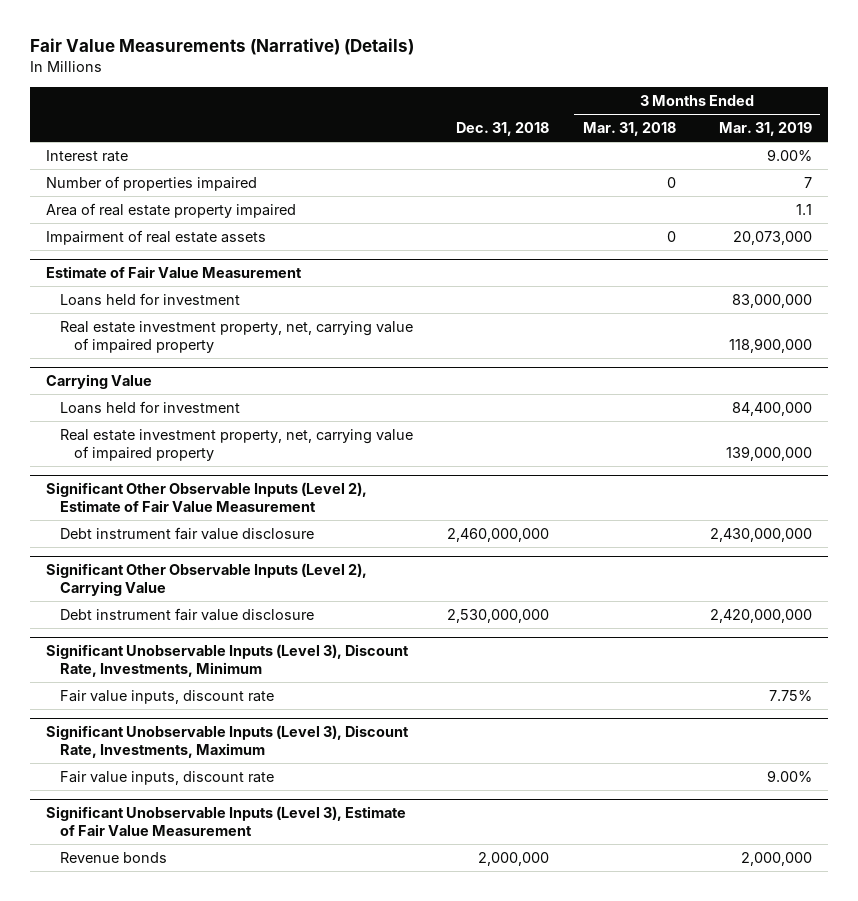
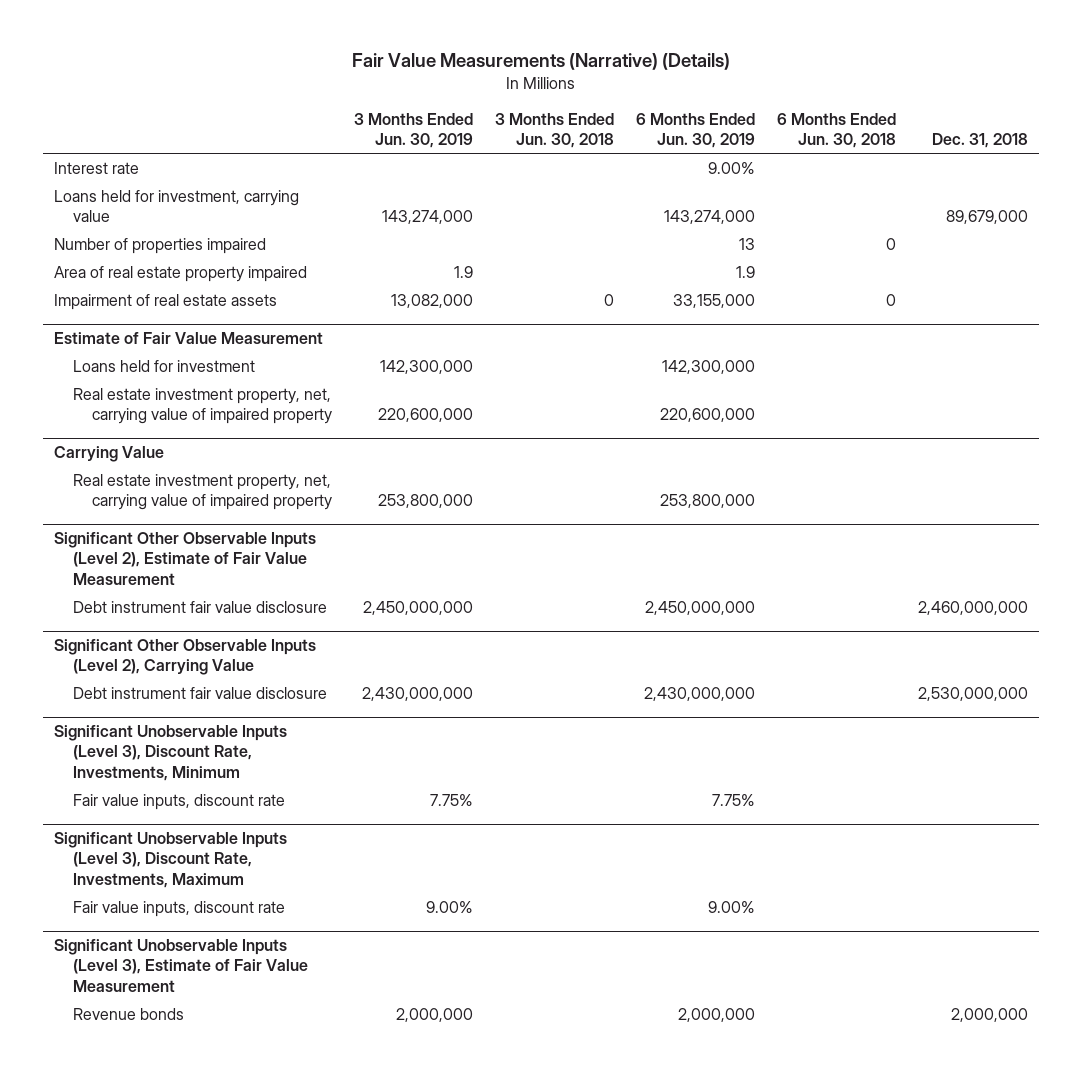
- | Dec. 31, 2018 | 3 Months Ended Mar. 31, 2018 | 3 Months Ended Mar. 31, 2019
+ | 3 Months Ended Jun. 30, 2019 | 3 Months Ended Jun. 30, 2018 | 6 Months Ended Jun. 30, 2019 | 6 Months Ended Jun. 30, 2018 | Dec. 31, 2018
+ Loans held for investment, carrying value | 143,274,000 | | 143,274,000 | | 89,679,000
@ Carrying Value
- Loans held for investment | | | 84,400,000

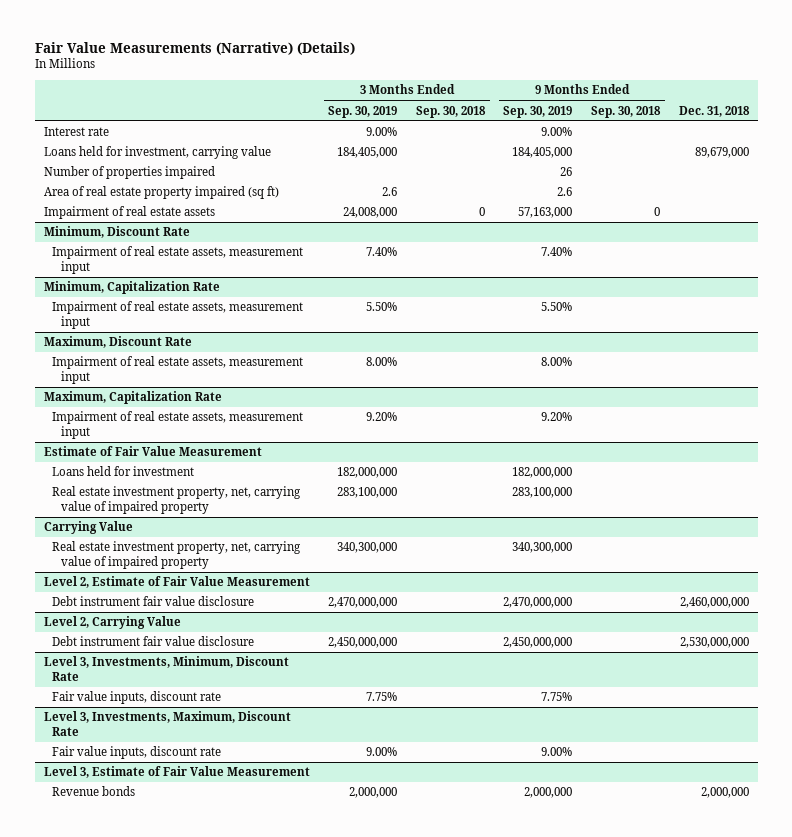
- | 3 Months Ended Jun. 30, 2019 | 3 Months Ended Jun. 30, 2018 | 6 Months Ended Jun. 30, 2019 | 6 Months Ended Jun. 30, 2018 | Dec. 31, 2018
+ | 3 Months Ended Sep. 30, 2019 | 3 Months Ended Sep. 30, 2018 | 9 Months Ended Sep. 30, 2019 | 9 Months Ended Sep. 30, 2018 | Dec. 31, 2018
- Area of real estate property impaired | 1.9 | | 1.9 | |
+ Area of real estate property impaired (sq ft) | 2.6 | | 2.6 | |
+ Minimum, Discount Rate
+ Impairment of real estate assets, measurement input | 7.40% | | 7.40% | |
+ Minimum, Capitalization Rate
+ Impairment of real estate assets, measurement input | 5.50% | | 5.50% | |
+ Maximum, Discount Rate
+ Impairment of real estate assets, measurement input | 8.00% | | 8.00% | |
+ Maximum, Capitalization Rate
+ Impairment of real estate assets, measurement input | 9.20% | | 9.20% | |
- Significant Other Observable Inputs (Level 2), Estimate of Fair Value Measurement
+ Level 2, Estimate of Fair Value Measurement
- Significant Other Observable Inputs (Level 2), Carrying Value
+ Level 2, Carrying Value
- Significant Unobservable Inputs (Level 3), Discount Rate, Investments, Minimum
+ Level 3, Investments, Minimum, Discount Rate
- Significant Unobservable Inputs (Level 3), Discount Rate, Investments, Maximum
+ Level 3, Investments, Maximum, Discount Rate
- Significant Unobservable Inputs (Level 3), Estimate of Fair Value Measurement
+ Level 3, Estimate of Fair Value Measurement

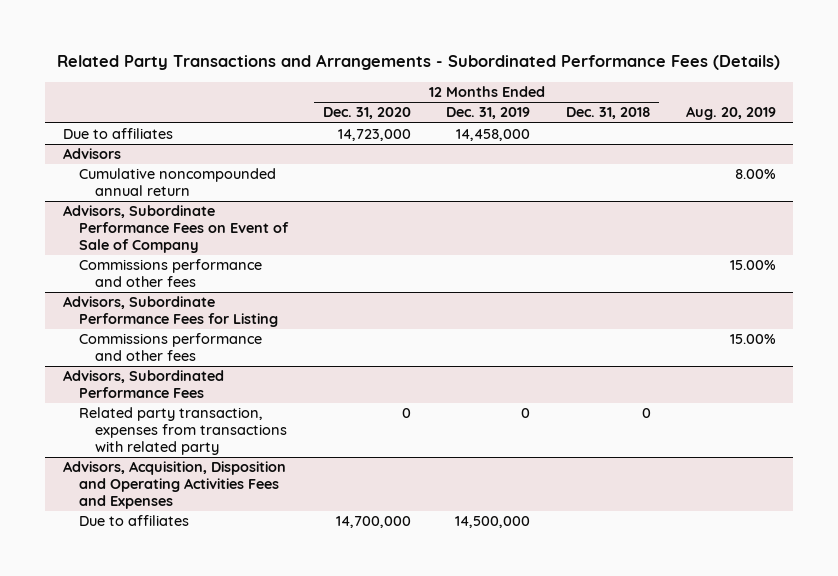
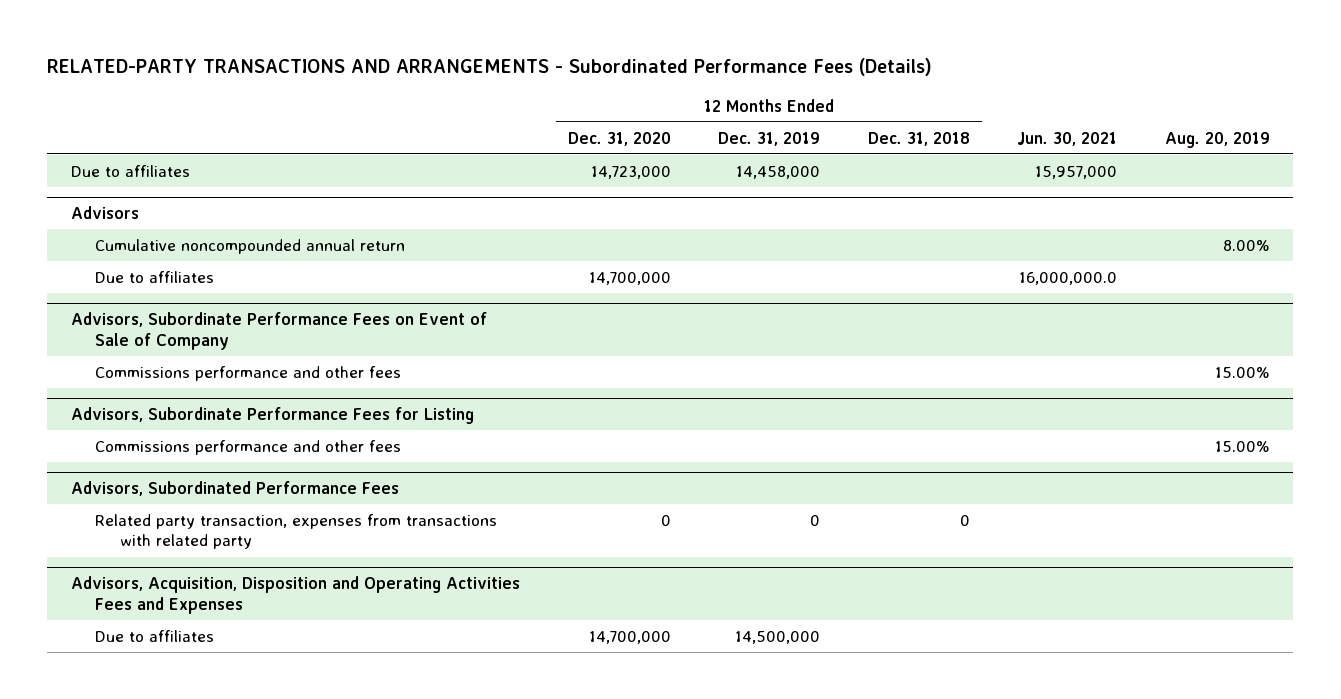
- Related Party Transactions and Arrangements - Subordinated Performance Fees (Details)
+ RELATED-PARTY TRANSACTIONS AND ARRANGEMENTS - Subordinated Performance Fees (Details)
- | 12 Months Ended Dec. 31, 2020 | 12 Months Ended Dec. 31, 2019 | 12 Months Ended Dec. 31, 2018 | Aug. 20, 2019
+ | 12 Months Ended Dec. 31, 2020 | 12 Months Ended Dec. 31, 2019 | 12 Months Ended Dec. 31, 2018 | Jun. 30, 2021 | Aug. 20, 2019
@ Advisors
+ Due to affiliates | 14,700,000 | | | 16,000,000.0 |

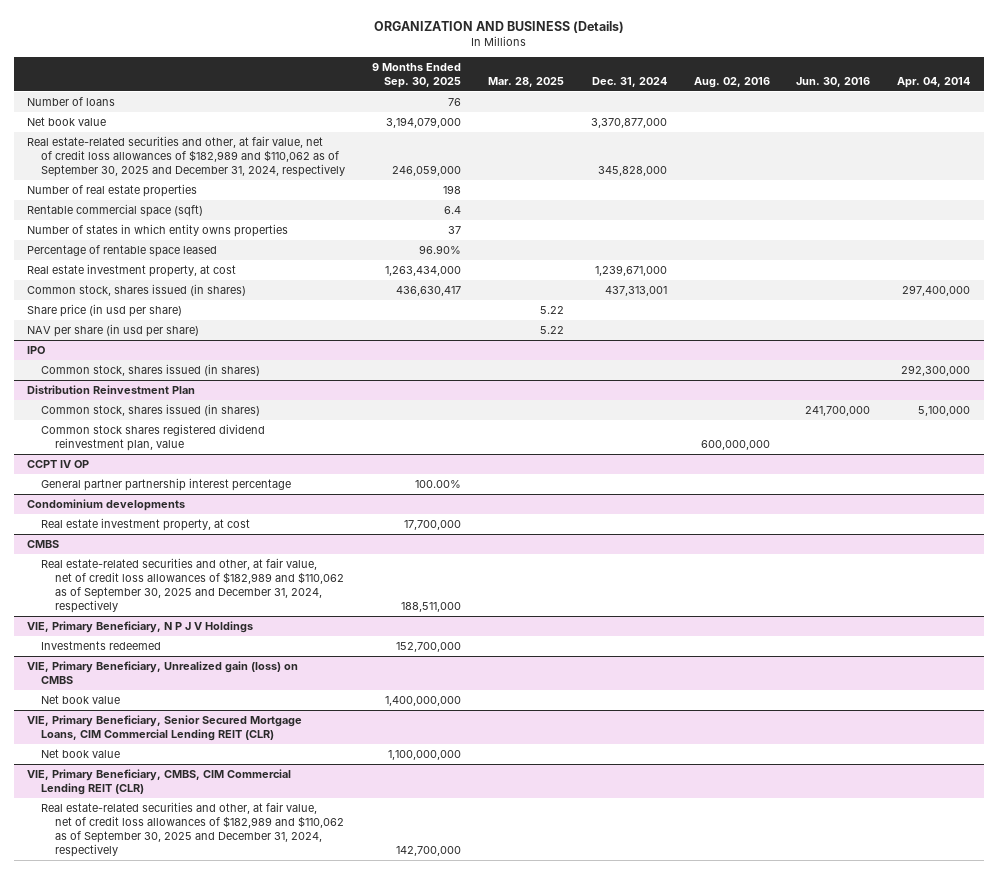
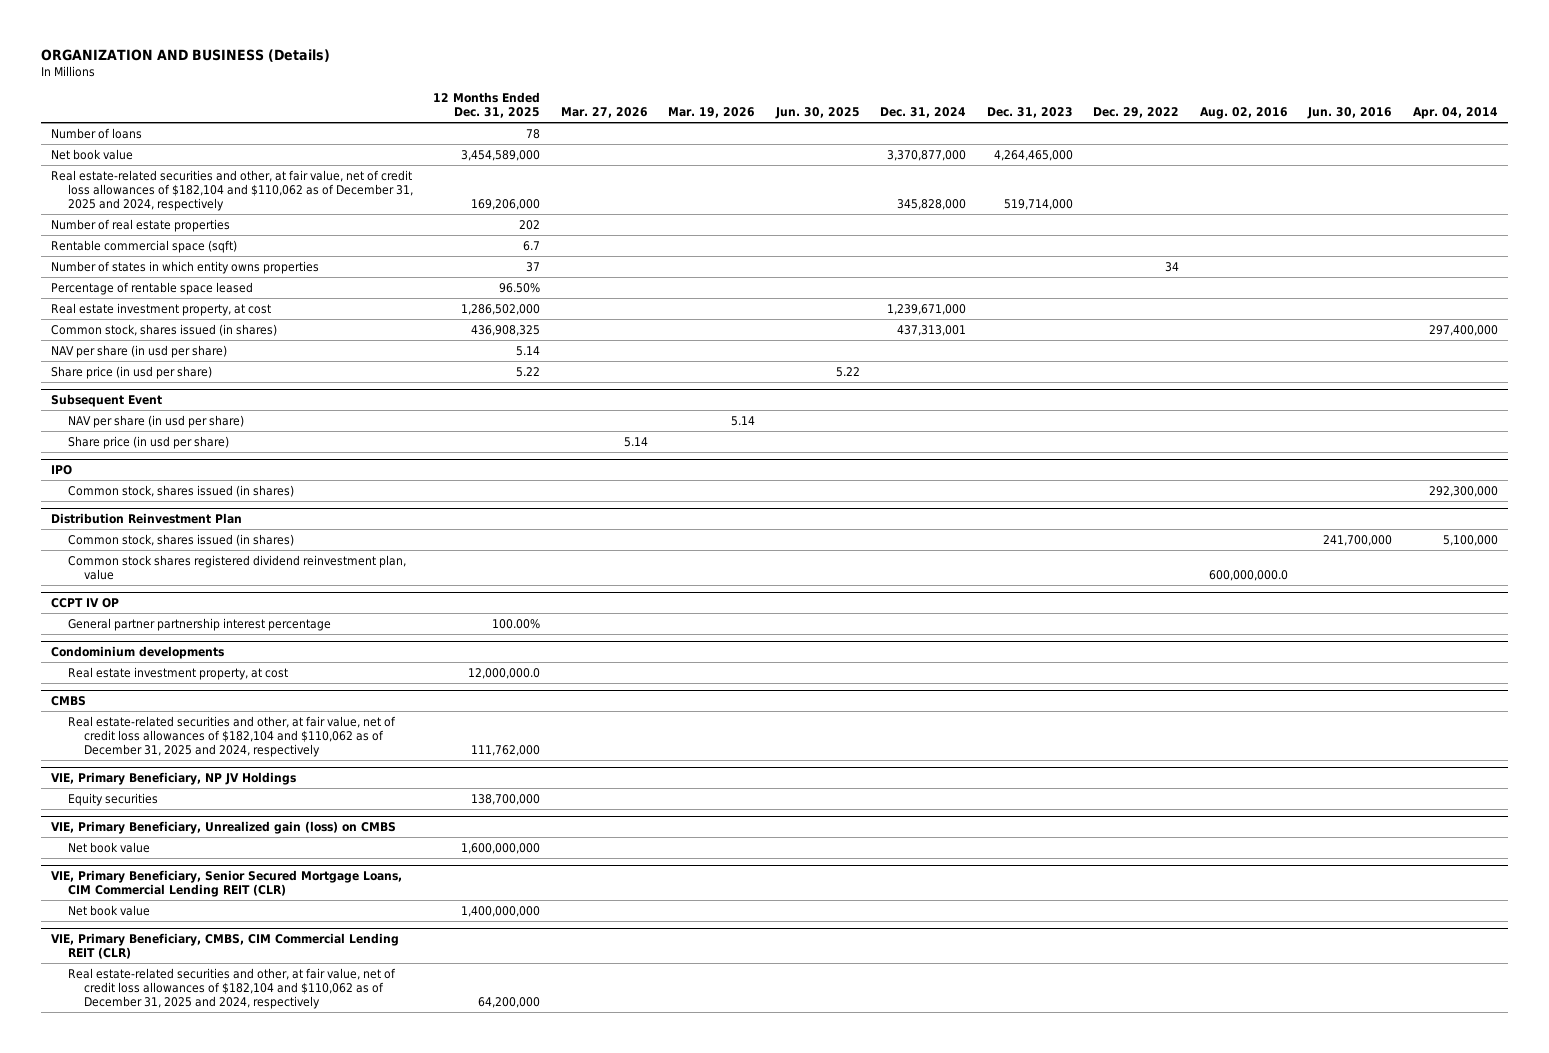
- | 9 Months Ended Sep. 30, 2025 | Mar. 28, 2025 | Dec. 31, 2024 | Aug. 02, 2016 | Jun. 30, 2016 | Apr. 04, 2014
+ | 12 Months Ended Dec. 31, 2025 | Mar. 27, 2026 | Mar. 19, 2026 | Jun. 30, 2025 | Dec. 31, 2024 | Dec. 31, 2023 | Dec. 29, 2022 | Aug. 02, 2016 | Jun. 30, 2016 | Apr. 04, 2014
- Real estate-related securities and other, at fair value, net of credit loss allowances of $182,989 and $110,062 as of September 30, 2025 and December 31, 2024, respectively | 246,059,000 | | 345,828,000 | | |
+ Real estate-related securities and other, at fair value, net of credit loss allowances of $182,104 and $110,062 as of December 31, 2025 and 2024, respectively | 169,206,000 | | | | 345,828,000 | 519,714,000 | | | |
moved down: Share price (in usd per share) | 5.22 | | | 5.22 | | | | | |
+ Subsequent Event
+ NAV per share (in usd per share) | | | 5.14 | | | | | | |
+ Share price (in usd per share) | | 5.14 | | | | | | | |
@ Distribution Reinvestment Plan
- Common stock shares registered dividend reinvestment plan, value | | | | 600,000,000 | |
+ Common stock shares registered dividend reinvestment plan, value | | | | | | | | 600,000,000.0 | |
@ CMBS
- Real estate-related securities and other, at fair value, net of credit loss allowances of $182,989 and $110,062 as of September 30, 2025 and December 31, 2024, respectively | 188,511,000 | | | | |
- VIE, Primary Beneficiary, N P J V Holdings
- Investments redeemed | 152,700,000 | | | | |
@ CMBS
+ Real estate-related securities and other, at fair value, net of credit loss allowances of $182,104 and $110,062 as of December 31, 2025 and 2024, respectively | 111,762,000 | | | | | | | | |
+ VIE, Primary Beneficiary, NP JV Holdings
+ Equity securities | 138,700,000 | | | | | | | | |
@ VIE, Primary Beneficiary, CMBS, CIM Commercial Lending REIT (CLR)
- Real estate-related securities and other, at fair value, net of credit loss allowances of $182,989 and $110,062 as of September 30, 2025 and December 31, 2024, respectively | 142,700,000 | | | | |
+ Real estate-related securities and other, at fair value, net of credit loss allowances of $182,104 and $110,062 as of December 31, 2025 and 2024, respectively | 64,200,000 | | | | | | | | |

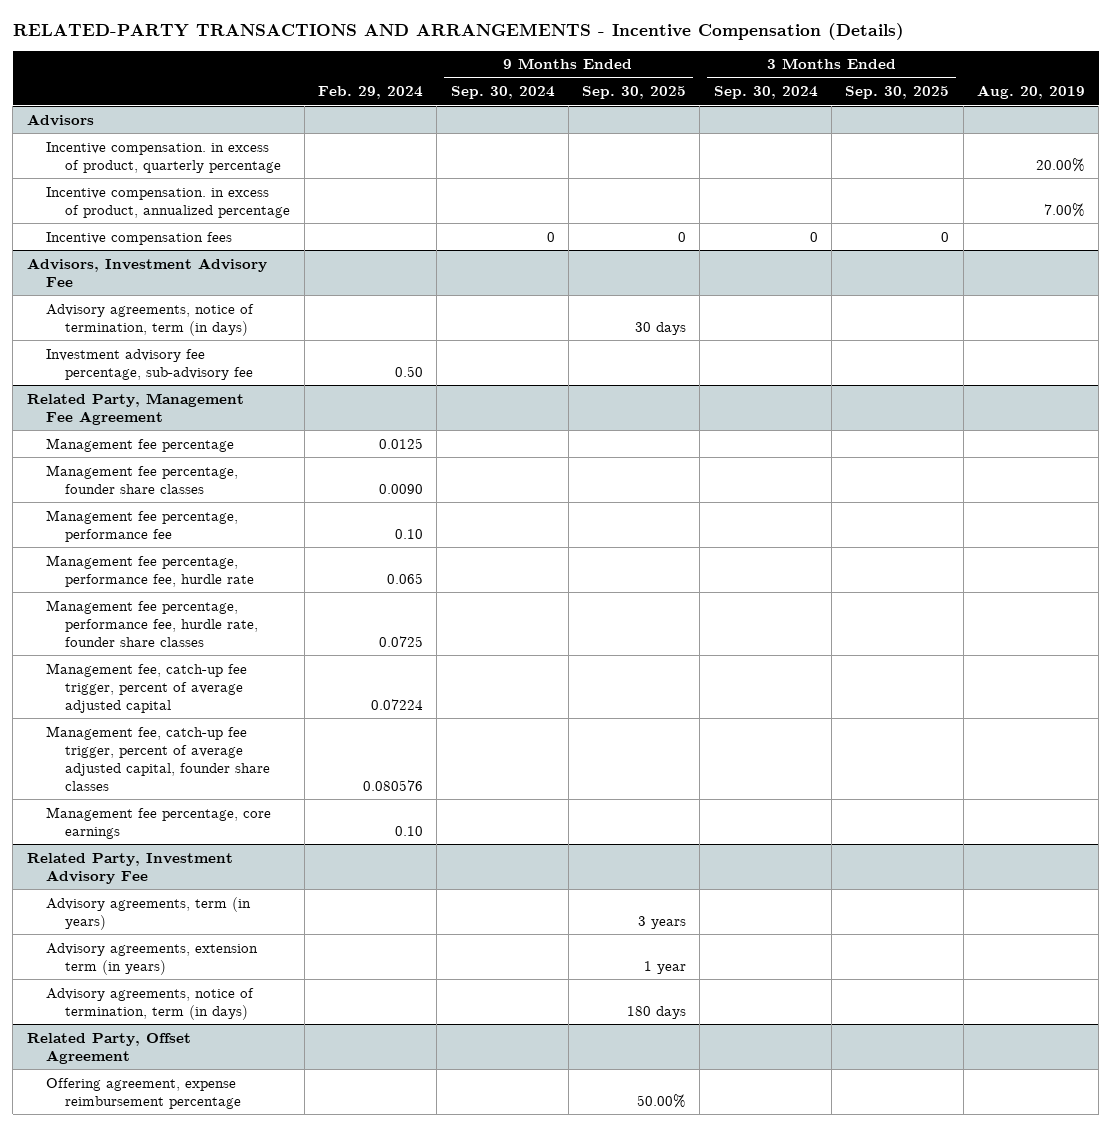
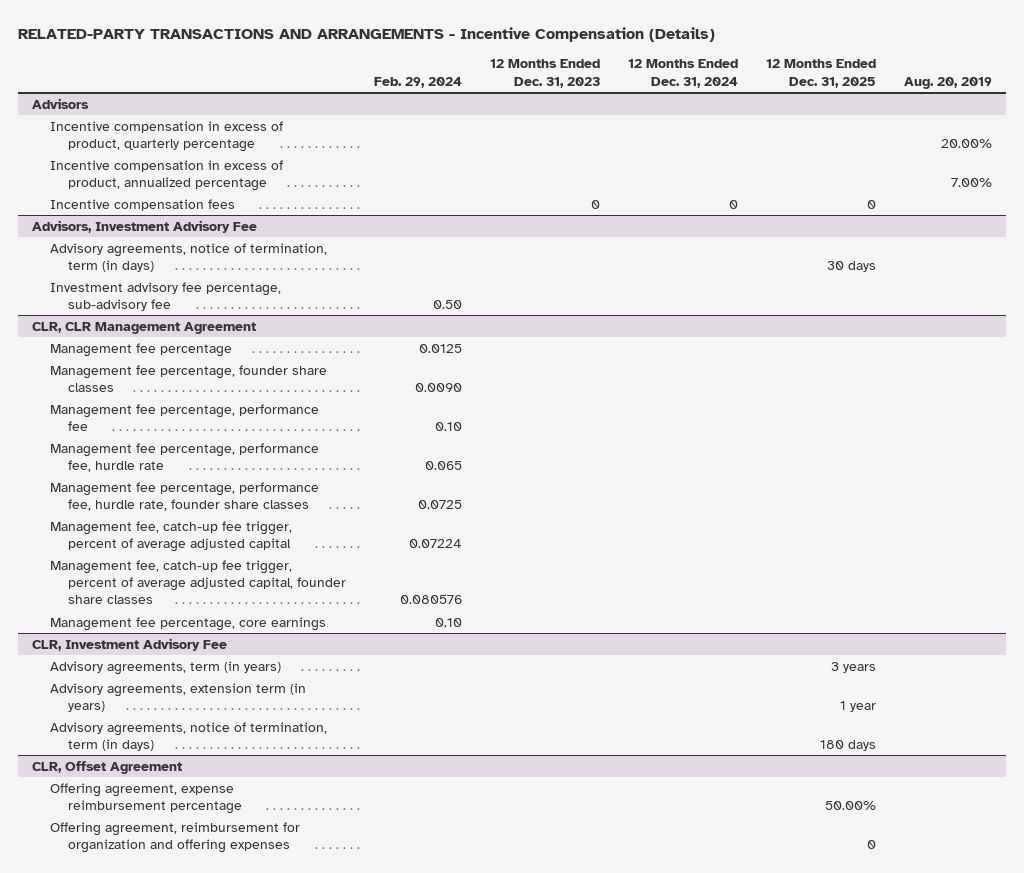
- | Feb. 29, 2024 | 9 Months Ended Sep. 30, 2024 | 9 Months Ended Sep. 30, 2025 | 3 Months Ended Sep. 30, 2024 | 3 Months Ended Sep. 30, 2025 | Aug. 20, 2019
+ | Feb. 29, 2024 | 12 Months Ended Dec. 31, 2023 | 12 Months Ended Dec. 31, 2024 | 12 Months Ended Dec. 31, 2025 | Aug. 20, 2019
@ Advisors
- Incentive compensation. in excess of product, quarterly percentage | | | | | | 20.00%
- Incentive compensation. in excess of product, annualized percentage | | | | | | 7.00%
+ Incentive compensation in excess of product, quarterly percentage | | | | | 20.00%
+ Incentive compensation in excess of product, annualized percentage | | | | | 7.00%
- Related Party, Management Fee Agreement
+ CLR, CLR Management Agreement
- Related Party, Investment Advisory Fee
+ CLR, Investment Advisory Fee
- Related Party, Offset Agreement
- Offering agreement, expense reimbursement percentage | | | 50.00% | | |
+ CLR, Offset Agreement
+ Offering agreement, expense reimbursement percentage | | | | 50.00% |
+ Offering agreement, reimbursement for organization and offering expenses | | | | 0 |

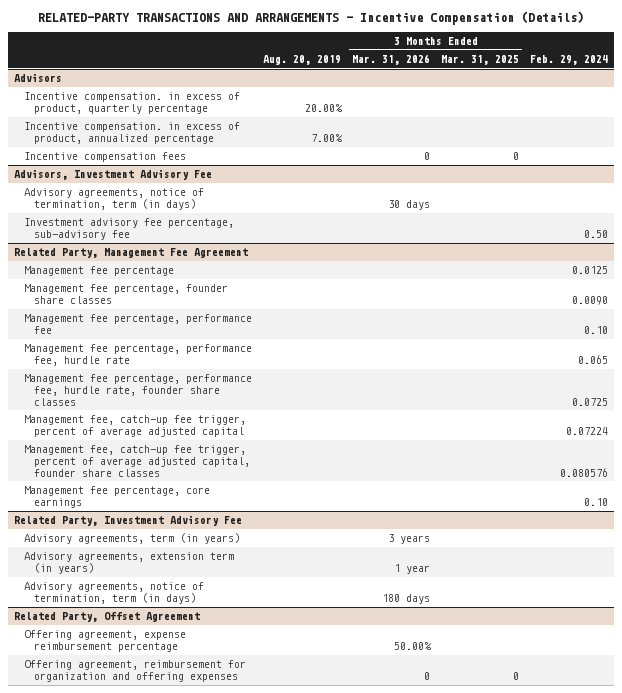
- | Feb. 29, 2024 | 12 Months Ended Dec. 31, 2023 | 12 Months Ended Dec. 31, 2024 | 12 Months Ended Dec. 31, 2025 | Aug. 20, 2019
+ | Aug. 20, 2019 | 3 Months Ended Mar. 31, 2026 | 3 Months Ended Mar. 31, 2025 | Feb. 29, 2024
@ Advisors
- Incentive compensation in excess of product, quarterly percentage | | | | | 20.00%
- Incentive compensation in excess of product, annualized percentage | | | | | 7.00%
+ Incentive compensation. in excess of product, quarterly percentage | 20.00% | | |
+ Incentive compensation. in excess of product, annualized percentage | 7.00% | | |
- CLR, CLR Management Agreement
+ Related Party, Management Fee Agreement
- CLR, Investment Advisory Fee
+ Related Party, Investment Advisory Fee
- CLR, Offset Agreement
- Offering agreement, expense reimbursement percentage | | | | 50.00% |
- Offering agreement, reimbursement for organization and offering expenses | | | | 0 |
+ Related Party, Offset Agreement
+ Offering agreement, expense reimbursement percentage | | 50.00% | |
+ Offering agreement, reimbursement for organization and offering expenses | | 0 | 0 |

